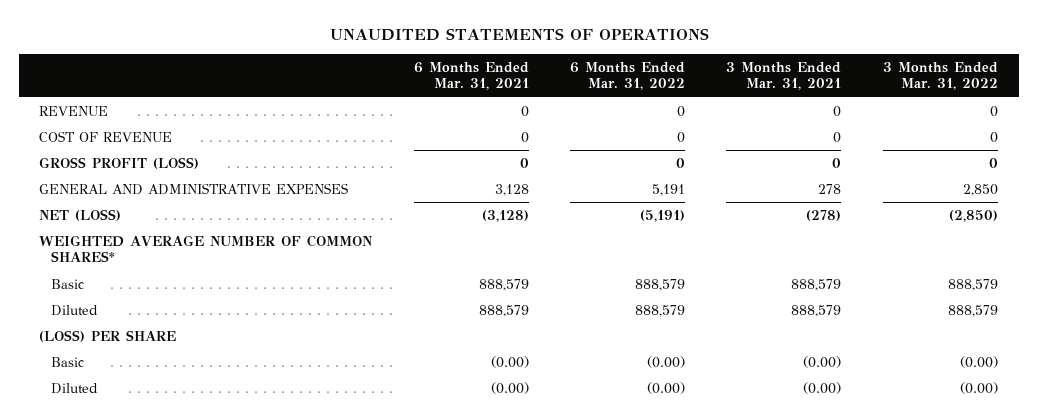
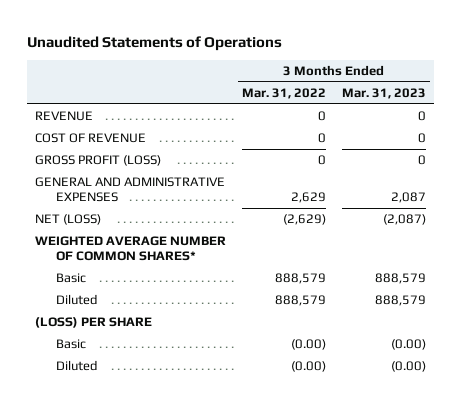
- UNAUDITED STATEMENTS OF OPERATIONS
+ Unaudited Statements of Operations
- | 6 Months Ended Mar. 31, 2021 | 6 Months Ended Mar. 31, 2022 | 3 Months Ended Mar. 31, 2021 | 3 Months Ended Mar. 31, 2022
+ | 3 Months Ended Mar. 31, 2022 | 3 Months Ended Mar. 31, 2023
- GENERAL AND ADMINISTRATIVE EXPENSES | 3,128 | 5,191 | 278 | 2,850
- NET (LOSS) | (3,128) | (5,191) | (278) | (2,850)
+ GENERAL AND ADMINISTRATIVE EXPENSES | 2,629 | 2,087
+ NET (LOSS) | (2,629) | (2,087)

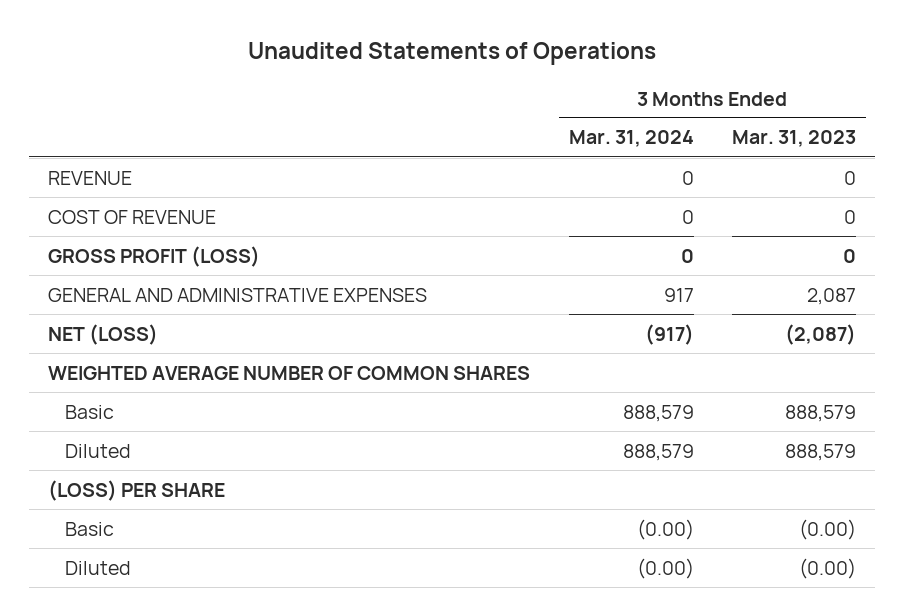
- | 3 Months Ended Mar. 31, 2022 | 3 Months Ended Mar. 31, 2023
+ | 3 Months Ended Mar. 31, 2024 | 3 Months Ended Mar. 31, 2023
- WEIGHTED AVERAGE NUMBER OF COMMON SHARES*
+ WEIGHTED AVERAGE NUMBER OF COMMON SHARES

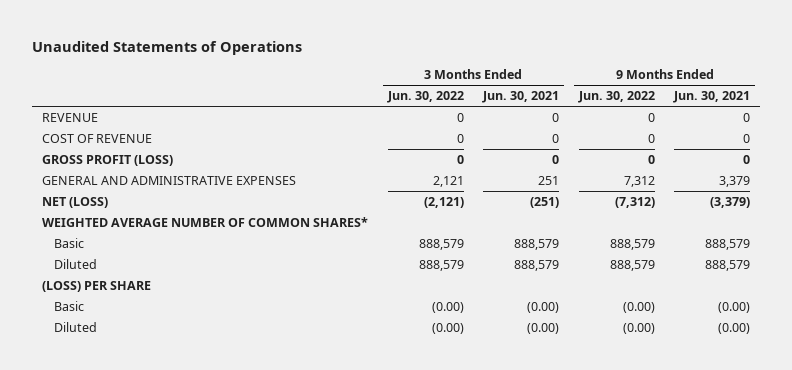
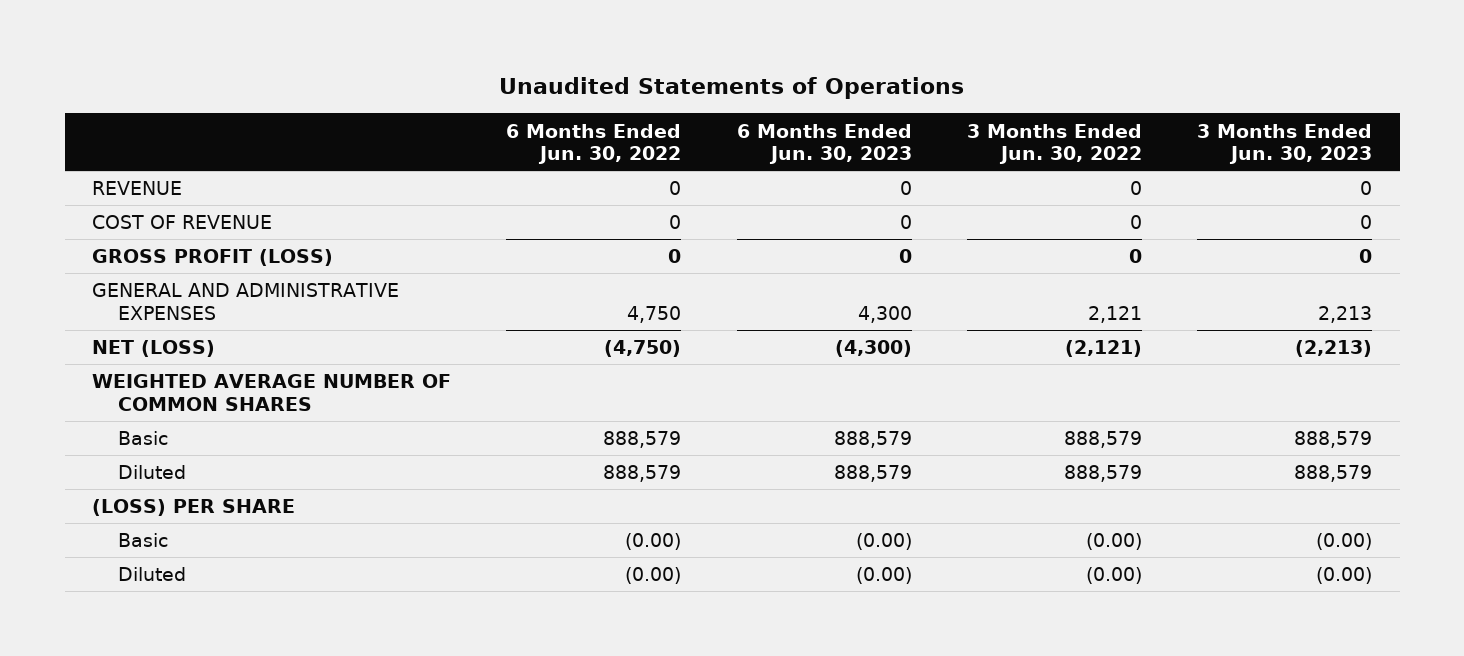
- | 3 Months Ended Jun. 30, 2022 | 3 Months Ended Jun. 30, 2021 | 9 Months Ended Jun. 30, 2022 | 9 Months Ended Jun. 30, 2021
+ | 6 Months Ended Jun. 30, 2022 | 6 Months Ended Jun. 30, 2023 | 3 Months Ended Jun. 30, 2022 | 3 Months Ended Jun. 30, 2023
- WEIGHTED AVERAGE NUMBER OF COMMON SHARES*
+ WEIGHTED AVERAGE NUMBER OF COMMON SHARES

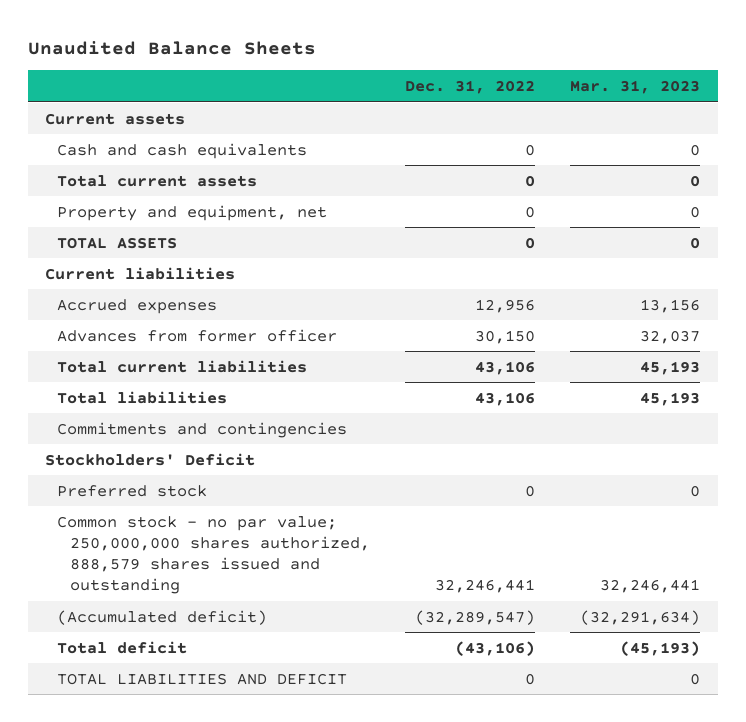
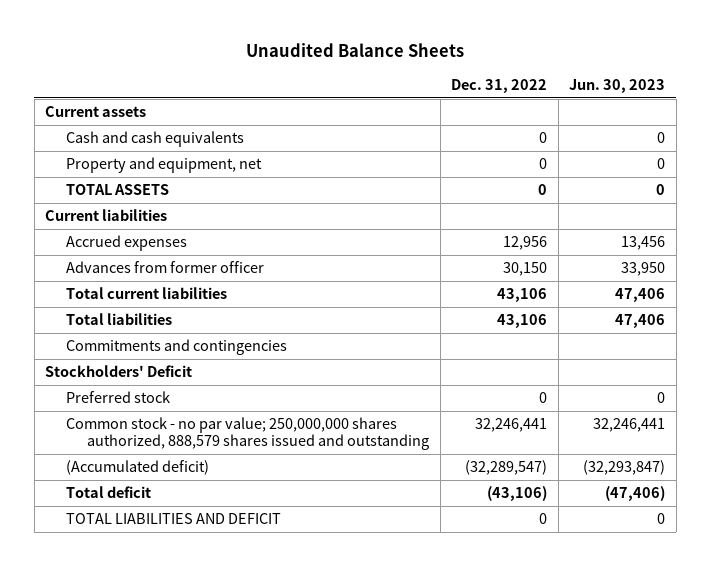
- | Dec. 31, 2022 | Mar. 31, 2023
+ | Dec. 31, 2022 | Jun. 30, 2023
- Total current assets | 0 | 0

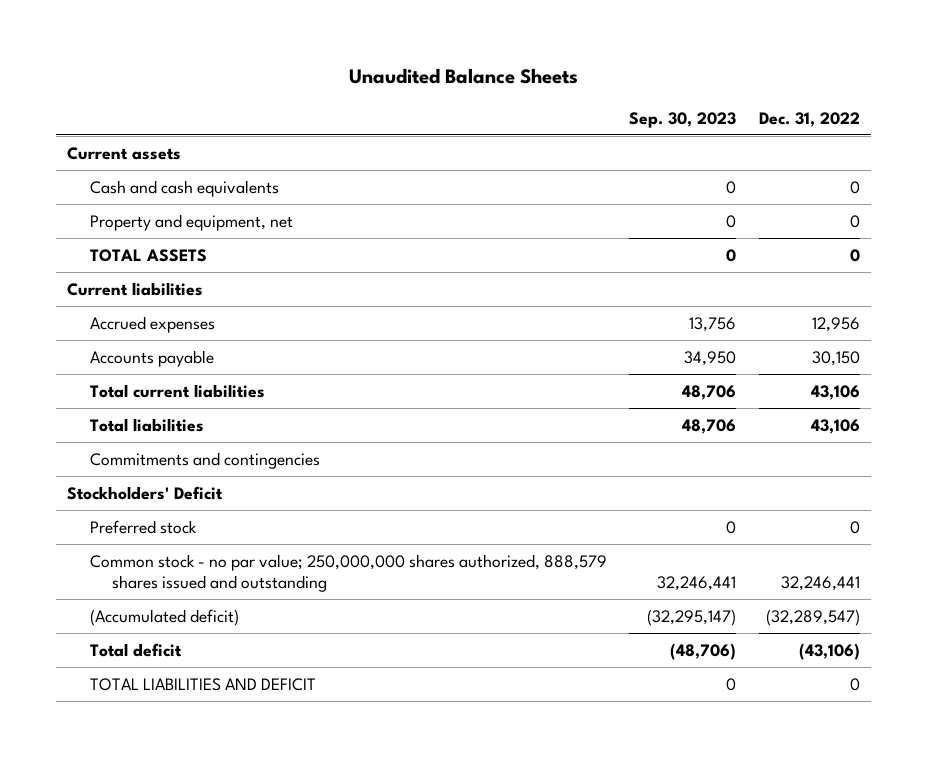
- | Dec. 31, 2022 | Jun. 30, 2023
+ | Sep. 30, 2023 | Dec. 31, 2022
- Advances from former officer | 30,150 | 33,950
+ Accounts payable | 34,950 | 30,150

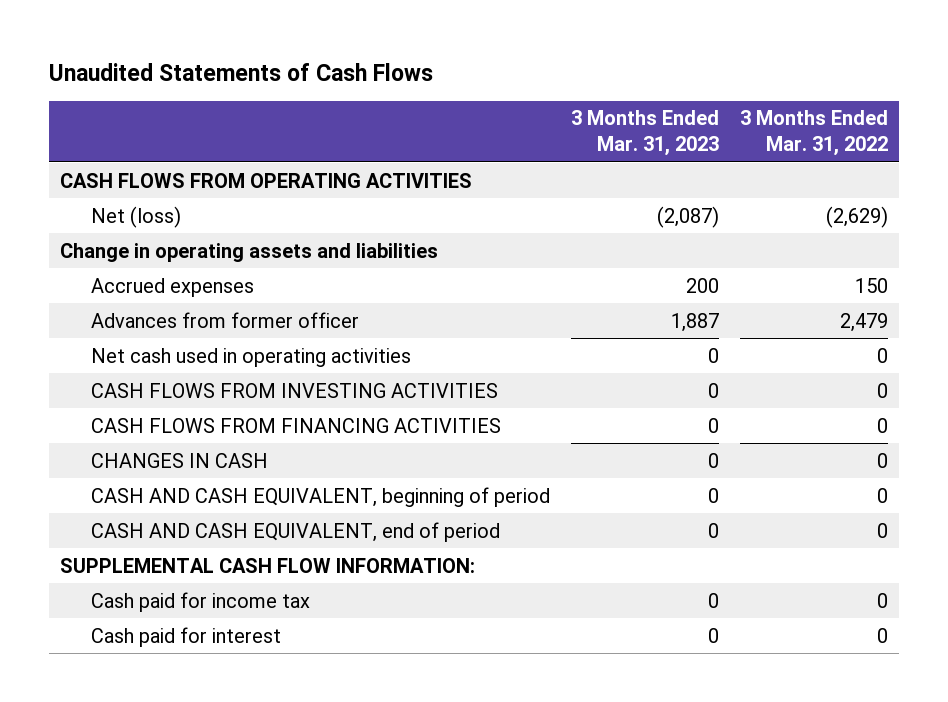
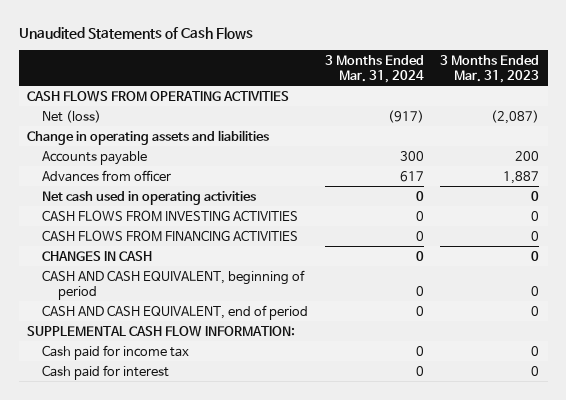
- | 3 Months Ended Mar. 31, 2023 | 3 Months Ended Mar. 31, 2022
+ | 3 Months Ended Mar. 31, 2024 | 3 Months Ended Mar. 31, 2023
- Accrued expenses | 200 | 150
- Advances from former officer | 1,887 | 2,479
+ Accounts payable | 300 | 200
+ Advances from officer | 617 | 1,887

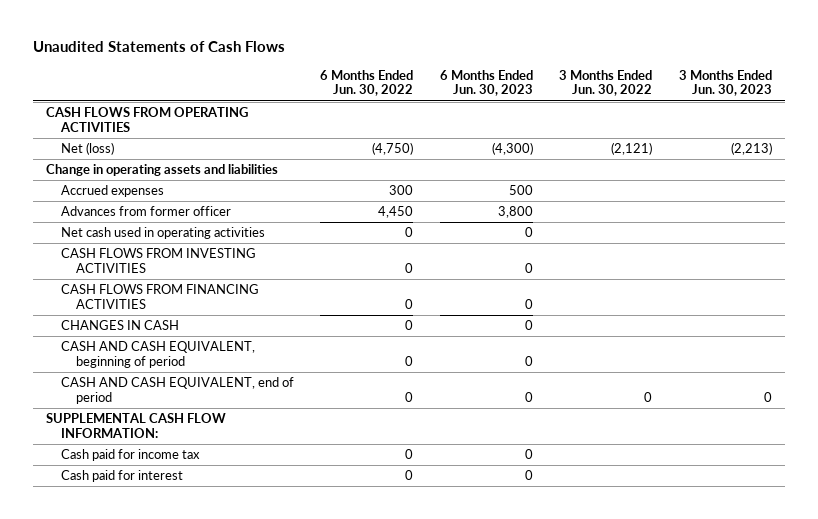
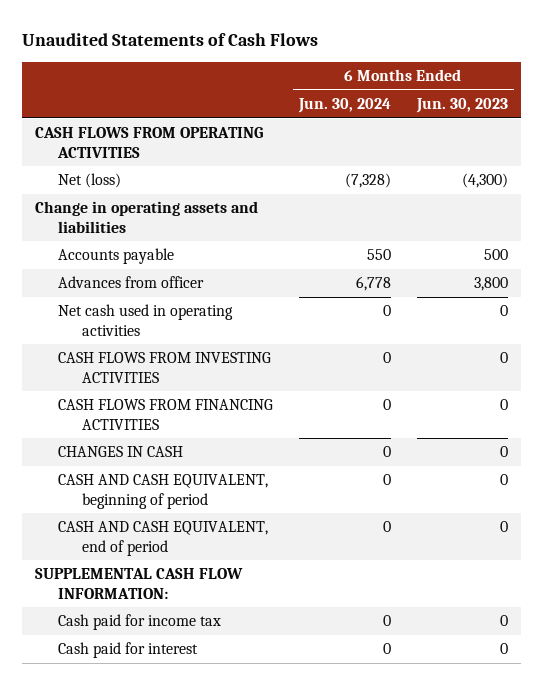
- | 6 Months Ended Jun. 30, 2022 | 6 Months Ended Jun. 30, 2023 | 3 Months Ended Jun. 30, 2022 | 3 Months Ended Jun. 30, 2023
+ | 6 Months Ended Jun. 30, 2024 | 6 Months Ended Jun. 30, 2023
- Accrued expenses | 300 | 500 | |
- Advances from former officer | 4,450 | 3,800 | |
+ Accounts payable | 550 | 500
+ Advances from officer | 6,778 | 3,800

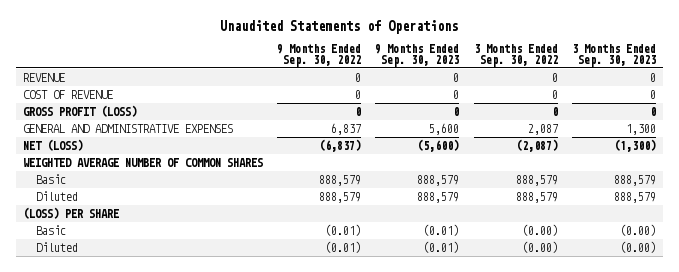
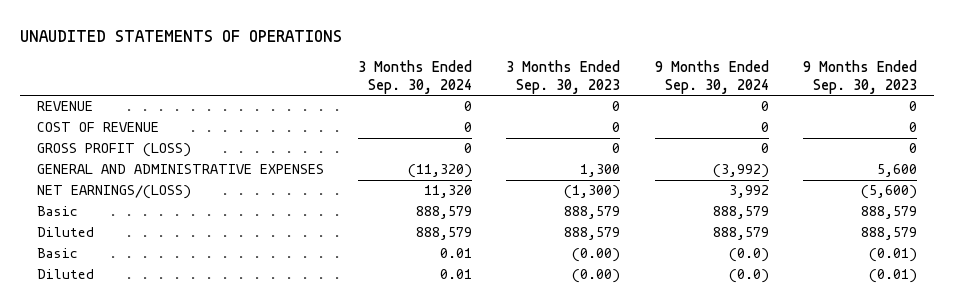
- Unaudited Statements of Operations
+ UNAUDITED STATEMENTS OF OPERATIONS
- | 9 Months Ended Sep. 30, 2022 | 9 Months Ended Sep. 30, 2023 | 3 Months Ended Sep. 30, 2022 | 3 Months Ended Sep. 30, 2023
+ | 3 Months Ended Sep. 30, 2024 | 3 Months Ended Sep. 30, 2023 | 9 Months Ended Sep. 30, 2024 | 9 Months Ended Sep. 30, 2023
- NET (LOSS) | (6,837) | (5,600) | (2,087) | (1,300)
- WEIGHTED AVERAGE NUMBER OF COMMON SHARES
+ NET EARNINGS/(LOSS) | 11,320 | (1,300) | 3,992 | (5,600)
- (LOSS) PER SHARE

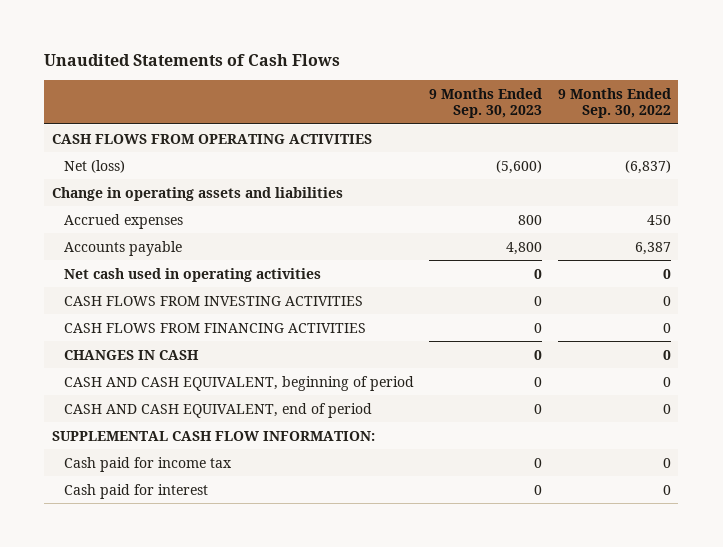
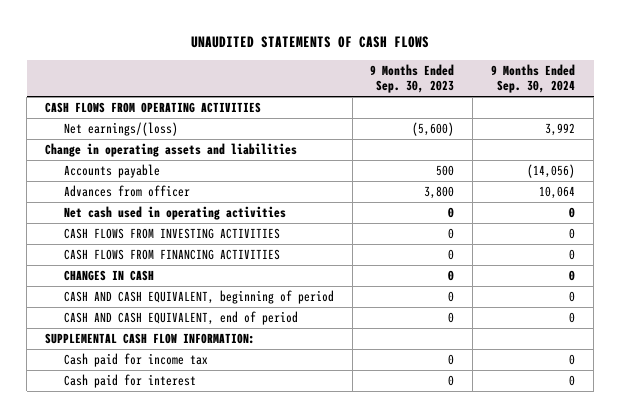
- Unaudited Statements of Cash Flows
+ UNAUDITED STATEMENTS OF CASH FLOWS
- | 9 Months Ended Sep. 30, 2023 | 9 Months Ended Sep. 30, 2022
+ | 9 Months Ended Sep. 30, 2023 | 9 Months Ended Sep. 30, 2024
- Net (loss) | (5,600) | (6,837)
+ Net earnings/(loss) | (5,600) | 3,992
- Accrued expenses | 800 | 450
- Accounts payable | 4,800 | 6,387
+ Accounts payable | 500 | (14,056)
+ Advances from officer | 3,800 | 10,064

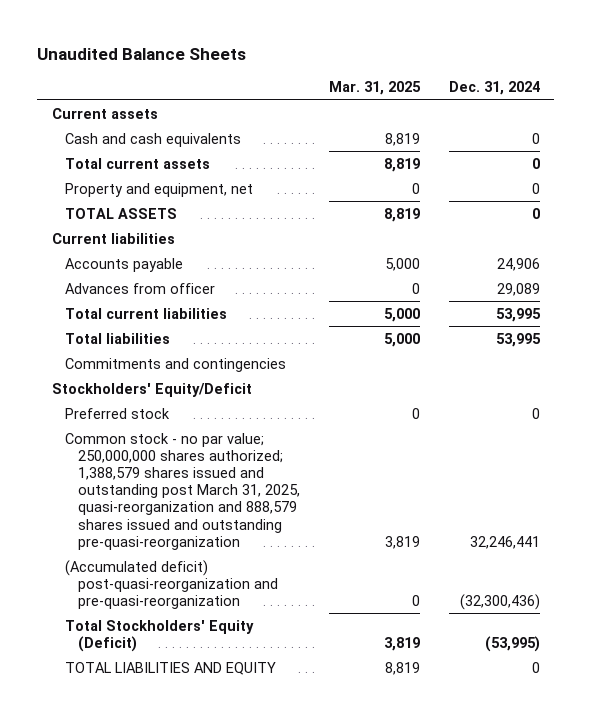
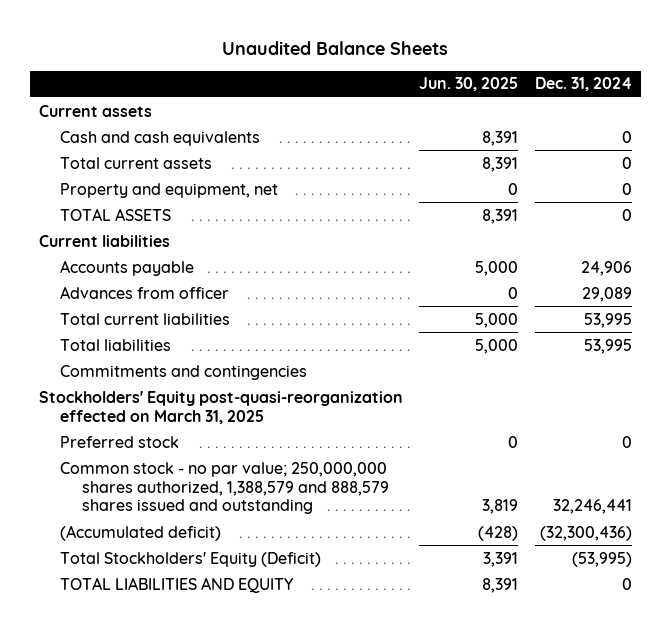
- | Mar. 31, 2025 | Dec. 31, 2024
+ | Jun. 30, 2025 | Dec. 31, 2024
- Stockholders' Equity/Deficit
+ Stockholders' Equity post-quasi-reorganization effected on March 31, 2025
- Common stock - no par value; 250,000,000 shares authorized; 1,388,579 shares issued and outstanding post March 31, 2025, quasi-reorganization and 888,579 shares issued and outstanding pre-quasi-reorganization | 3,819 | 32,246,441
- (Accumulated deficit) post-quasi-reorganization and pre-quasi-reorganization | 0 | (32,300,436)
+ Common stock - no par value; 250,000,000 shares authorized, 1,388,579 and 888,579 shares issued and outstanding | 3,819 | 32,246,441
+ (Accumulated deficit) | (428) | (32,300,436)

